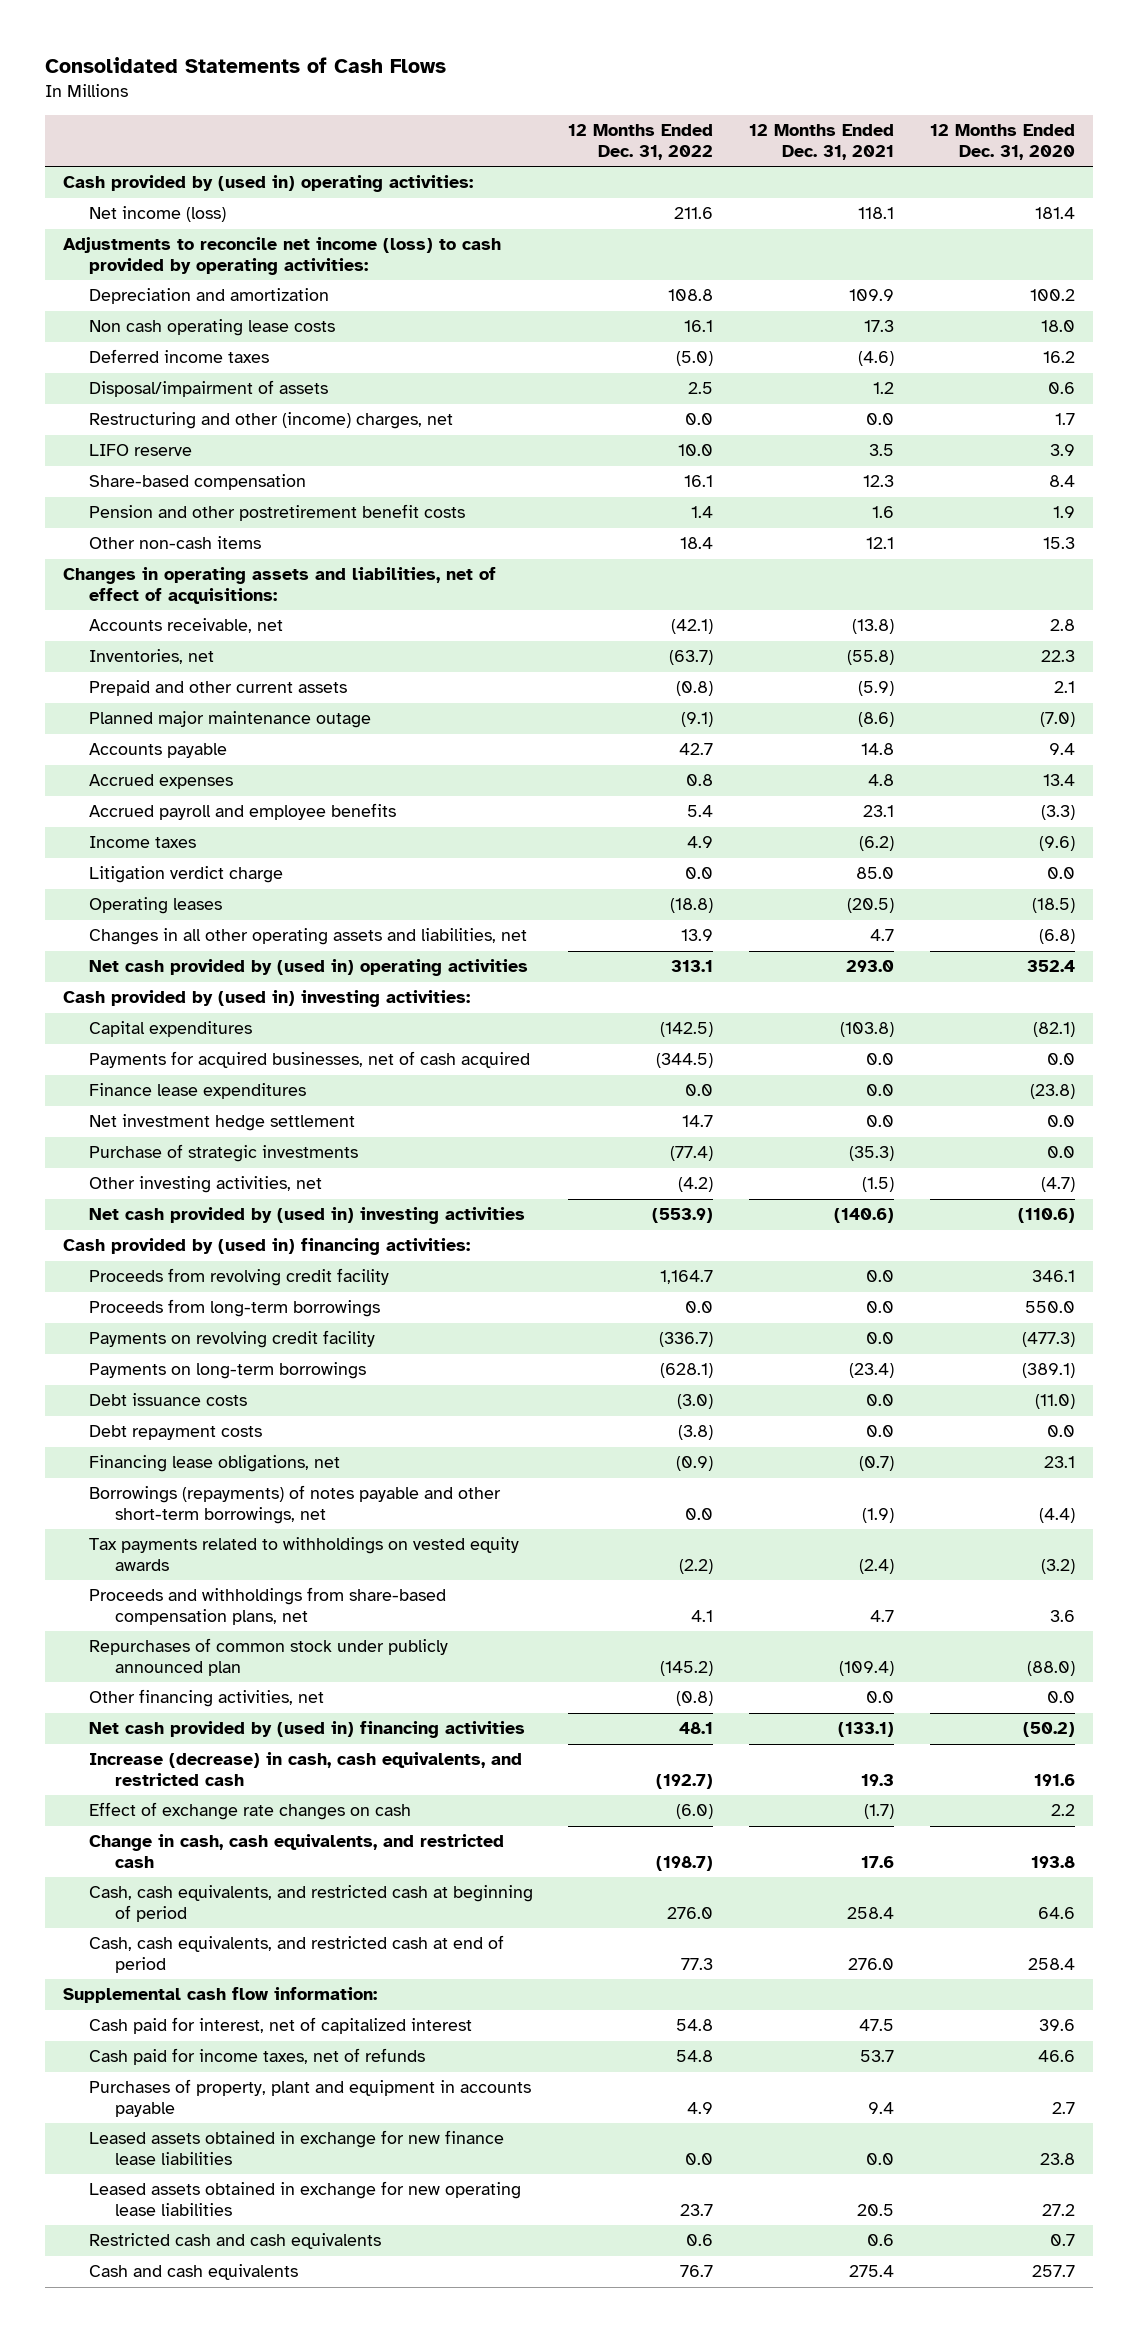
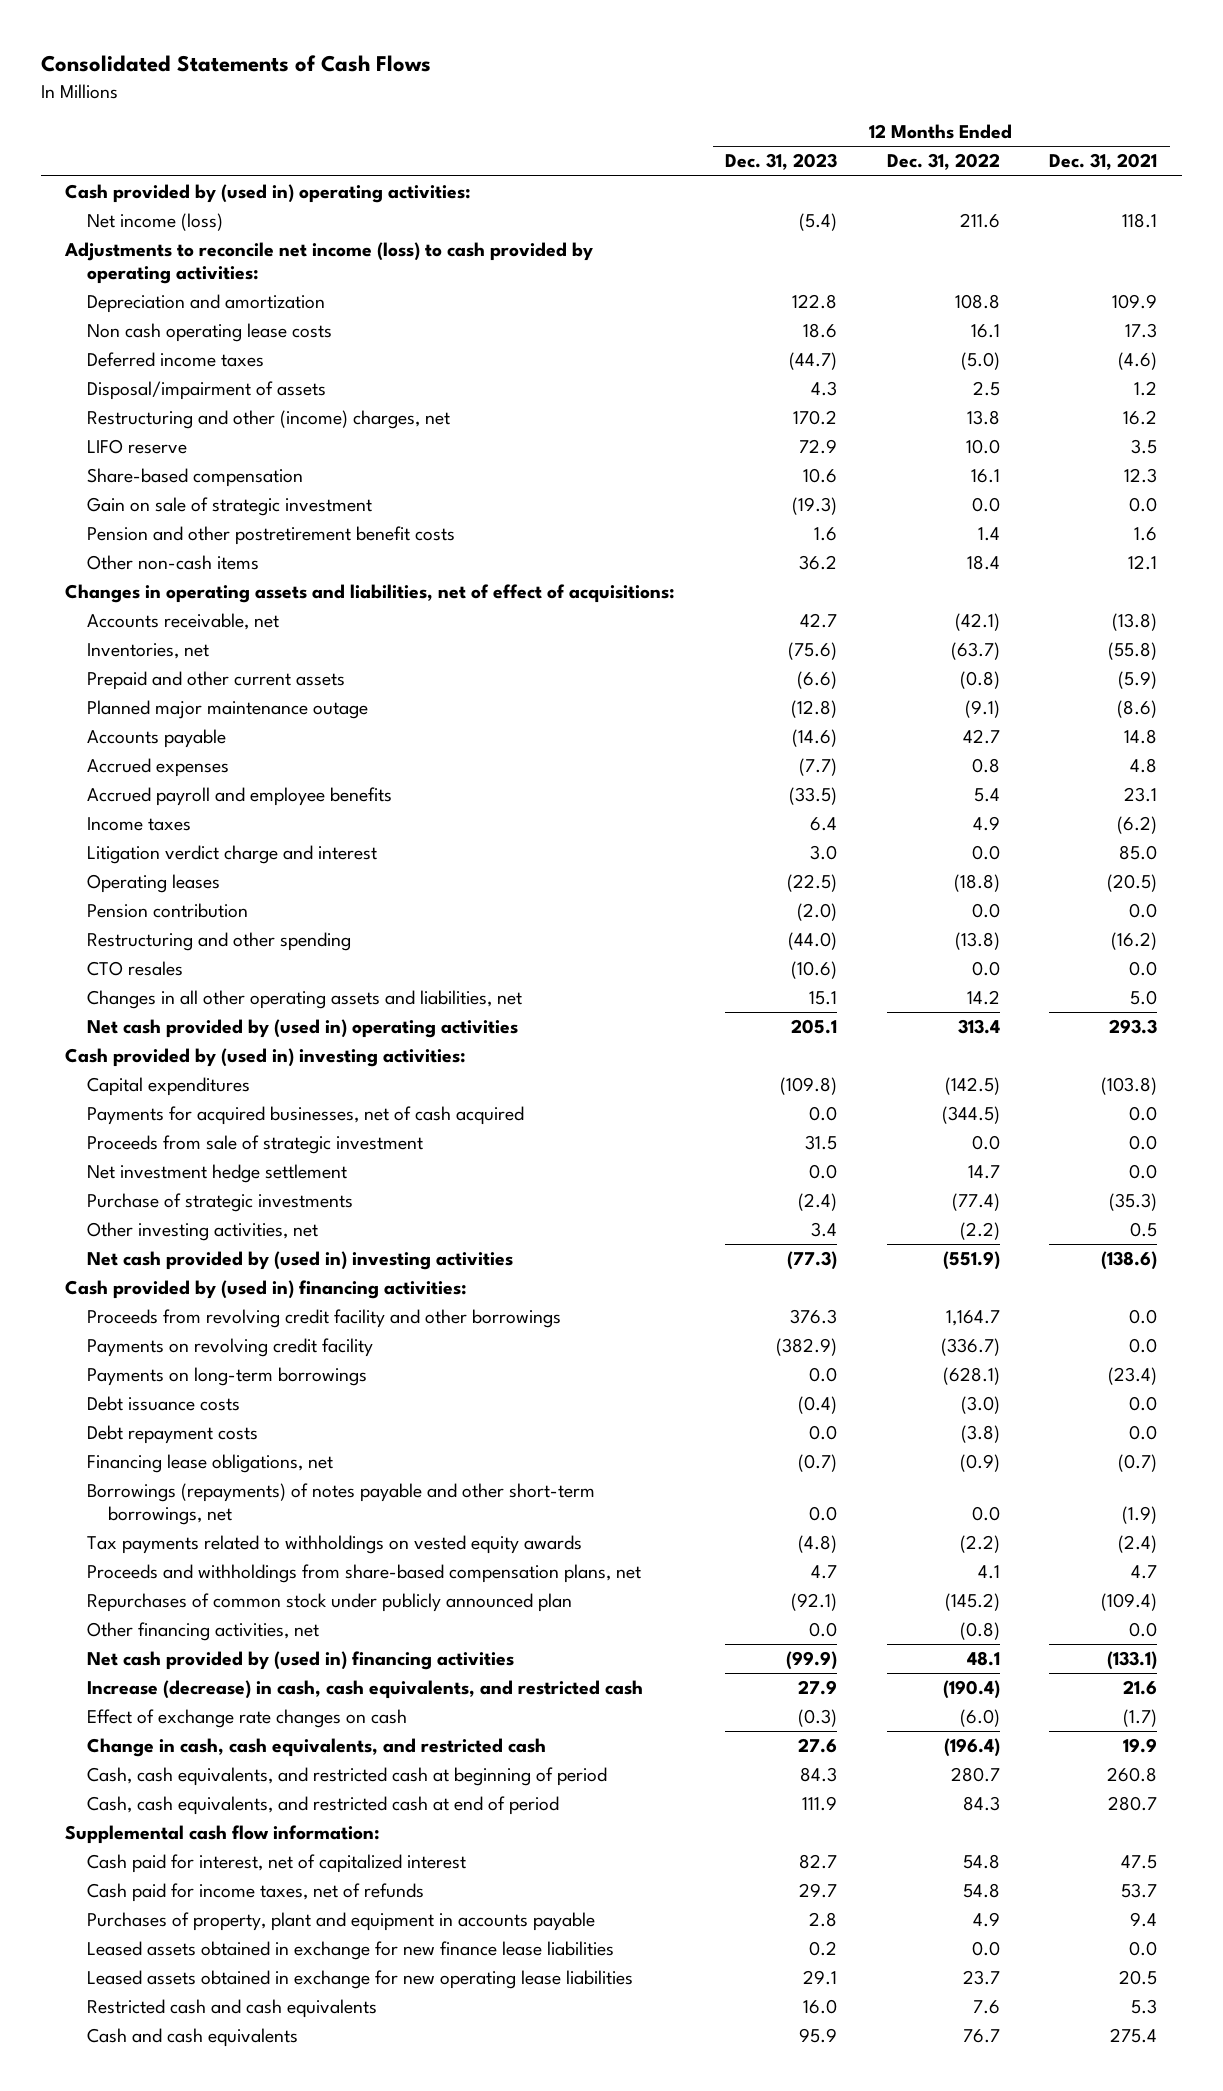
- | 12 Months Ended Dec. 31, 2022 | 12 Months Ended Dec. 31, 2021 | 12 Months Ended Dec. 31, 2020
+ | 12 Months Ended Dec. 31, 2023 | 12 Months Ended Dec. 31, 2022 | 12 Months Ended Dec. 31, 2021
- Restructuring and other (income) charges, net | 0.0 | 0.0 | 1.7
+ Restructuring and other (income) charges, net | 170.2 | 13.8 | 16.2
+ Gain on sale of strategic investment | (19.3) | 0.0 | 0.0
- Litigation verdict charge | 0.0 | 85.0 | 0.0
+ Litigation verdict charge and interest | 3.0 | 0.0 | 85.0
- Changes in all other operating assets and liabilities, net | 13.9 | 4.7 | (6.8)
- Net cash provided by (used in) operating activities | 313.1 | 293.0 | 352.4
+ Pension contribution | (2.0) | 0.0 | 0.0
+ Restructuring and other spending | (44.0) | (13.8) | (16.2)
+ CTO resales | (10.6) | 0.0 | 0.0
+ Changes in all other operating assets and liabilities, net | 15.1 | 14.2 | 5.0
+ Net cash provided by (used in) operating activities | 205.1 | 313.4 | 293.3
- Finance lease expenditures | 0.0 | 0.0 | (23.8)
+ Proceeds from sale of strategic investment | 31.5 | 0.0 | 0.0
- Other investing activities, net | (4.2) | (1.5) | (4.7)
- Net cash provided by (used in) investing activities | (553.9) | (140.6) | (110.6)
+ Other investing activities, net | 3.4 | (2.2) | 0.5
+ Net cash provided by (used in) investing activities | (77.3) | (551.9) | (138.6)
- Proceeds from revolving credit facility | 1,164.7 | 0.0 | 346.1
- Proceeds from long-term borrowings | 0.0 | 0.0 | 550.0
+ Proceeds from revolving credit facility and other borrowings | 376.3 | 1,164.7 | 0.0
- Increase (decrease) in cash, cash equivalents, and restricted cash | (192.7) | 19.3 | 191.6
+ Increase (decrease) in cash, cash equivalents, and restricted cash | 27.9 | (190.4) | 21.6
- Change in cash, cash equivalents, and restricted cash | (198.7) | 17.6 | 193.8
- Cash, cash equivalents, and restricted cash at beginning of period | 276.0 | 258.4 | 64.6
- Cash, cash equivalents, and restricted cash at end of period | 77.3 | 276.0 | 258.4
+ Change in cash, cash equivalents, and restricted cash | 27.6 | (196.4) | 19.9
+ Cash, cash equivalents, and restricted cash at beginning of period | 84.3 | 280.7 | 260.8
+ Cash, cash equivalents, and restricted cash at end of period | 111.9 | 84.3 | 280.7
- Restricted cash and cash equivalents | 0.6 | 0.6 | 0.7
+ Restricted cash and cash equivalents | 16.0 | 7.6 | 5.3

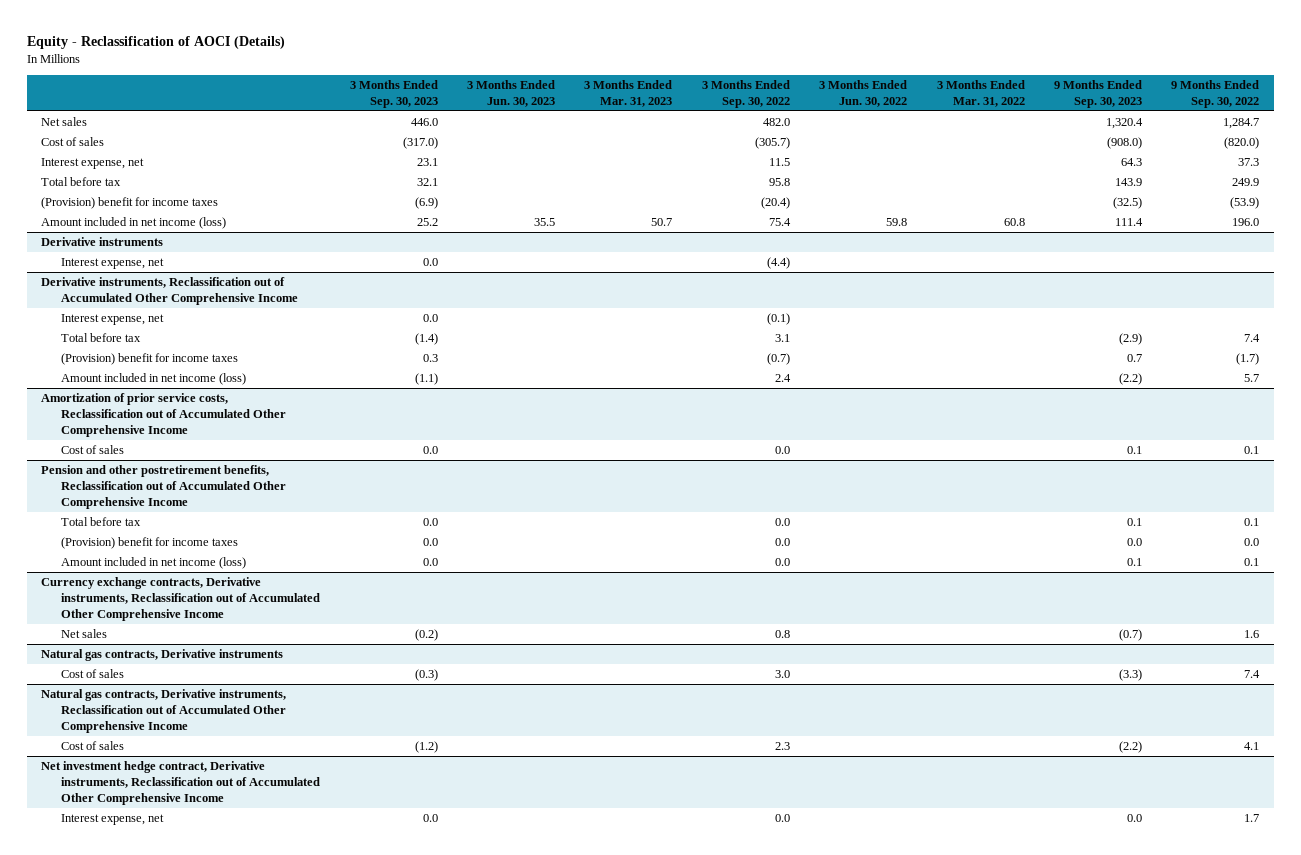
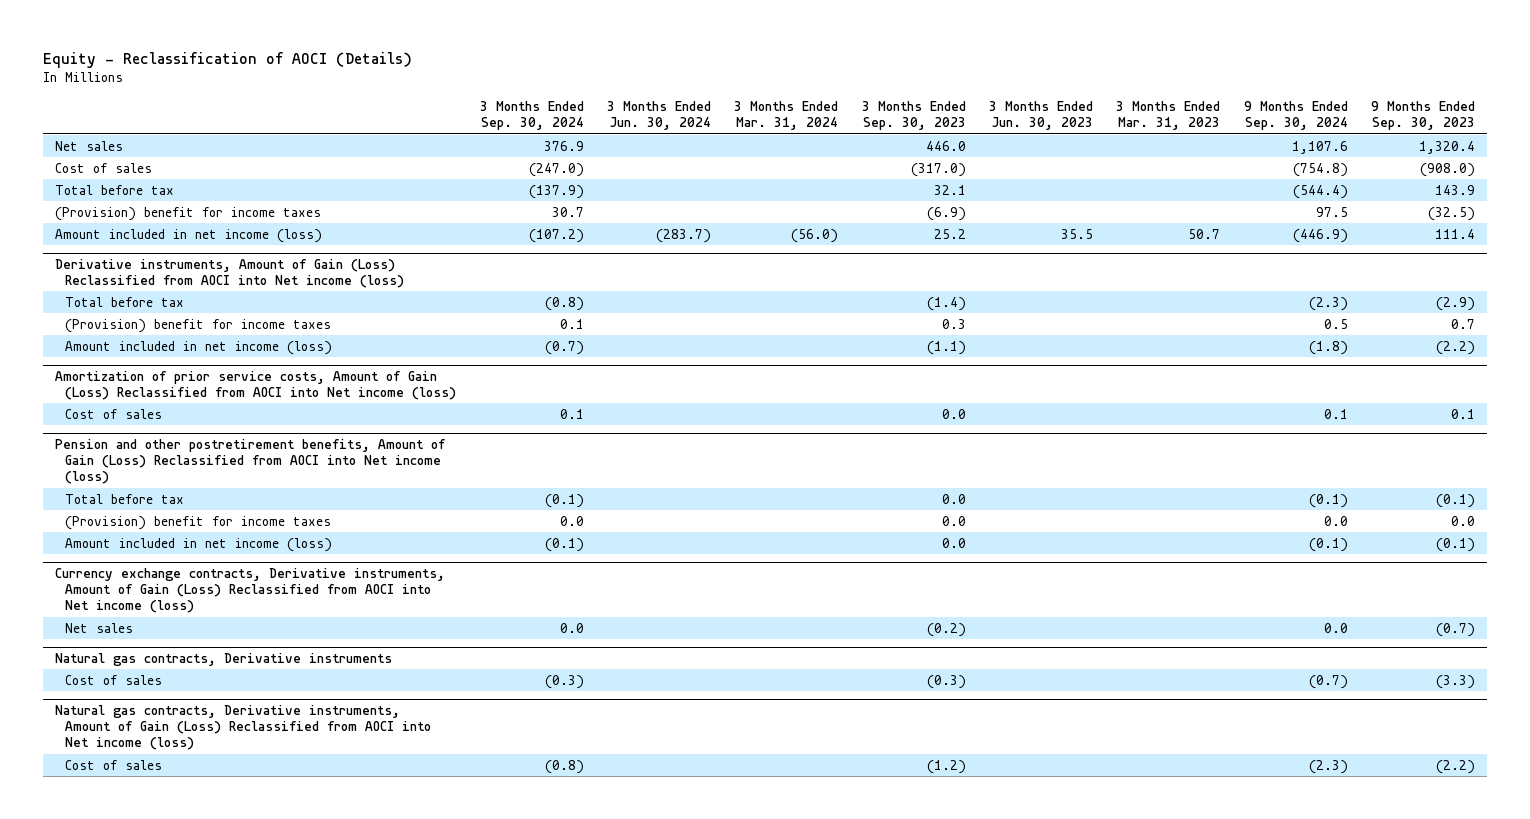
- | 3 Months Ended Sep. 30, 2023 | 3 Months Ended Jun. 30, 2023 | 3 Months Ended Mar. 31, 2023 | 3 Months Ended Sep. 30, 2022 | 3 Months Ended Jun. 30, 2022 | 3 Months Ended Mar. 31, 2022 | 9 Months Ended Sep. 30, 2023 | 9 Months Ended Sep. 30, 2022
+ | 3 Months Ended Sep. 30, 2024 | 3 Months Ended Jun. 30, 2024 | 3 Months Ended Mar. 31, 2024 | 3 Months Ended Sep. 30, 2023 | 3 Months Ended Jun. 30, 2023 | 3 Months Ended Mar. 31, 2023 | 9 Months Ended Sep. 30, 2024 | 9 Months Ended Sep. 30, 2023
- Interest expense, net | 23.1 | | | 11.5 | | | 64.3 | 37.3
- Derivative instruments
- Interest expense, net | 0.0 | | | (4.4) | | | |
- Derivative instruments, Reclassification out of Accumulated Other Comprehensive Income
- Interest expense, net | 0.0 | | | (0.1) | | | |
+ Derivative instruments, Amount of Gain (Loss) Reclassified from AOCI into Net income (loss)
- Amortization of prior service costs, Reclassification out of Accumulated Other Comprehensive Income
+ Amortization of prior service costs, Amount of Gain (Loss) Reclassified from AOCI into Net income (loss)
- Pension and other postretirement benefits, Reclassification out of Accumulated Other Comprehensive Income
- Total before tax | 0.0 | | | 0.0 | | | 0.1 | 0.1
+ Pension and other postretirement benefits, Amount of Gain (Loss) Reclassified from AOCI into Net income (loss)
+ Total before tax | (0.1) | | | 0.0 | | | (0.1) | (0.1)
- Amount included in net income (loss) | 0.0 | | | 0.0 | | | 0.1 | 0.1
- Currency exchange contracts, Derivative instruments, Reclassification out of Accumulated Other Comprehensive Income
+ Amount included in net income (loss) | (0.1) | | | 0.0 | | | (0.1) | (0.1)
+ Currency exchange contracts, Derivative instruments, Amount of Gain (Loss) Reclassified from AOCI into Net income (loss)
- Natural gas contracts, Derivative instruments, Reclassification out of Accumulated Other Comprehensive Income
+ Natural gas contracts, Derivative instruments, Amount of Gain (Loss) Reclassified from AOCI into Net income (loss)
- Net investment hedge contract, Derivative instruments, Reclassification out of Accumulated Other Comprehensive Income
- Interest expense, net | 0.0 | | | 0.0 | | | 0.0 | 1.7

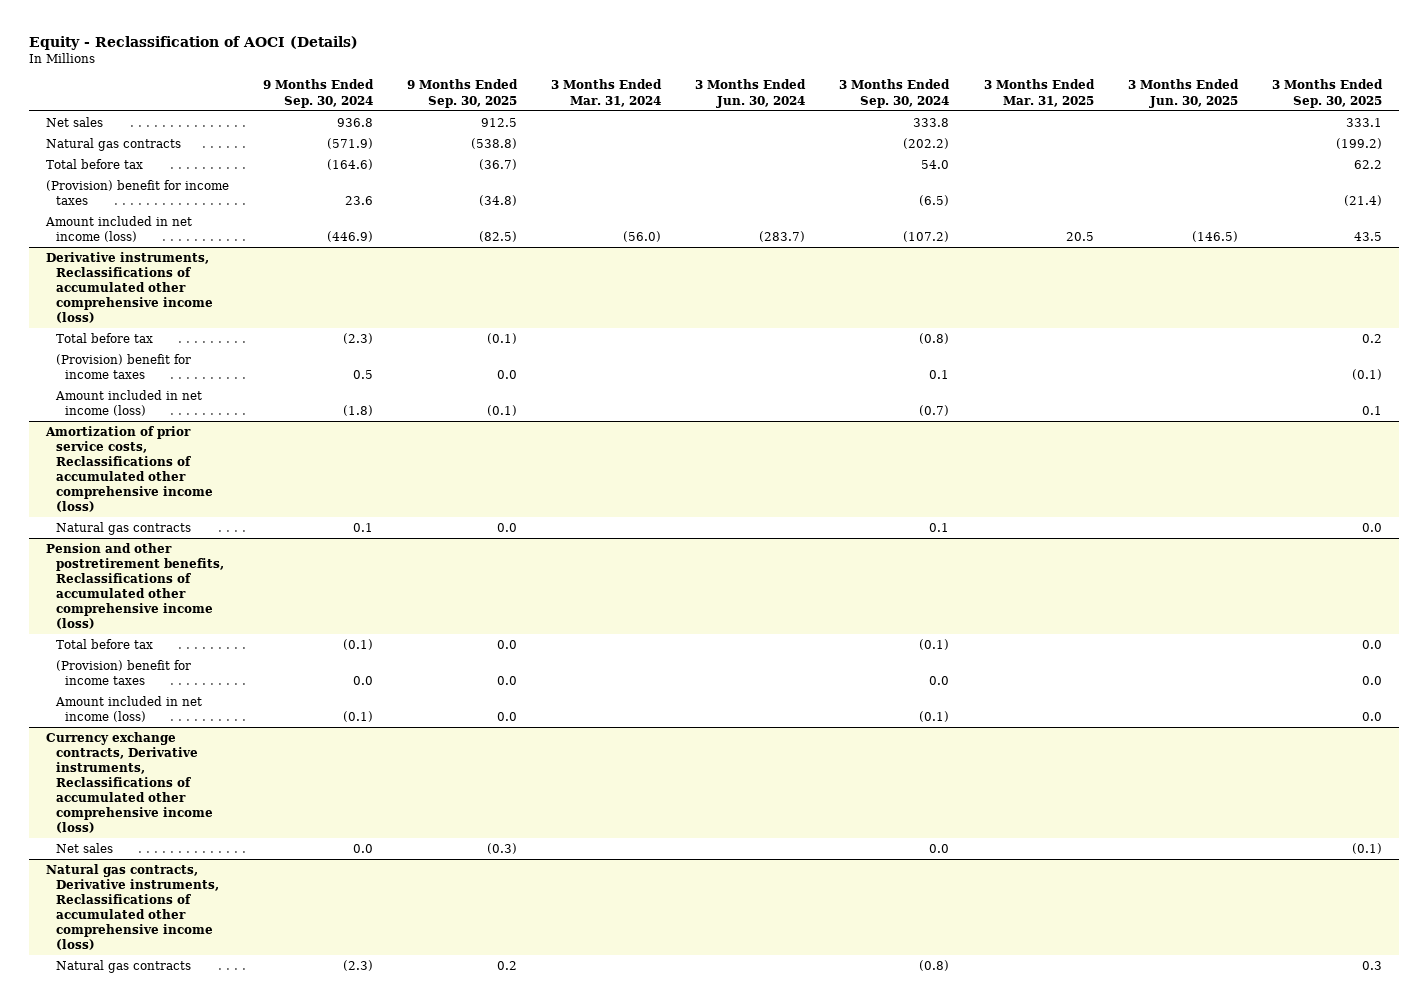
- | 3 Months Ended Sep. 30, 2024 | 3 Months Ended Jun. 30, 2024 | 3 Months Ended Mar. 31, 2024 | 3 Months Ended Sep. 30, 2023 | 3 Months Ended Jun. 30, 2023 | 3 Months Ended Mar. 31, 2023 | 9 Months Ended Sep. 30, 2024 | 9 Months Ended Sep. 30, 2023
+ | 9 Months Ended Sep. 30, 2024 | 9 Months Ended Sep. 30, 2025 | 3 Months Ended Mar. 31, 2024 | 3 Months Ended Jun. 30, 2024 | 3 Months Ended Sep. 30, 2024 | 3 Months Ended Mar. 31, 2025 | 3 Months Ended Jun. 30, 2025 | 3 Months Ended Sep. 30, 2025
- Net sales | 376.9 | | | 446.0 | | | 1,107.6 | 1,320.4
- Cost of sales | (247.0) | | | (317.0) | | | (754.8) | (908.0)
- Total before tax | (137.9) | | | 32.1 | | | (544.4) | 143.9
- (Provision) benefit for income taxes | 30.7 | | | (6.9) | | | 97.5 | (32.5)
+ Net sales | 936.8 | 912.5 | | | 333.8 | | | 333.1
+ Natural gas contracts | (571.9) | (538.8) | | | (202.2) | | | (199.2)
+ Total before tax | (164.6) | (36.7) | | | 54.0 | | | 62.2
+ (Provision) benefit for income taxes | 23.6 | (34.8) | | | (6.5) | | | (21.4)
- Derivative instruments, Amount of Gain (Loss) Reclassified from AOCI into Net income (loss)
+ Derivative instruments, Reclassifications of accumulated other comprehensive income (loss)
- Amortization of prior service costs, Amount of Gain (Loss) Reclassified from AOCI into Net income (loss)
- Cost of sales | 0.1 | | | 0.0 | | | 0.1 | 0.1
- Pension and other postretirement benefits, Amount of Gain (Loss) Reclassified from AOCI into Net income (loss)
+ Amortization of prior service costs, Reclassifications of accumulated other comprehensive income (loss)
+ Natural gas contracts | 0.1 | 0.0 | | | 0.1 | | | 0.0
+ Pension and other postretirement benefits, Reclassifications of accumulated other comprehensive income (loss)
- Currency exchange contracts, Derivative instruments, Amount of Gain (Loss) Reclassified from AOCI into Net income (loss)
+ Currency exchange contracts, Derivative instruments, Reclassifications of accumulated other comprehensive income (loss)
- Natural gas contracts, Derivative instruments
- Cost of sales | (0.3) | | | (0.3) | | | (0.7) | (3.3)
- Natural gas contracts, Derivative instruments, Amount of Gain (Loss) Reclassified from AOCI into Net income (loss)
- Cost of sales | (0.8) | | | (1.2) | | | (2.3) | (2.2)
+ Natural gas contracts, Derivative instruments, Reclassifications of accumulated other comprehensive income (loss)
+ Natural gas contracts | (2.3) | 0.2 | | | (0.8) | | | 0.3

